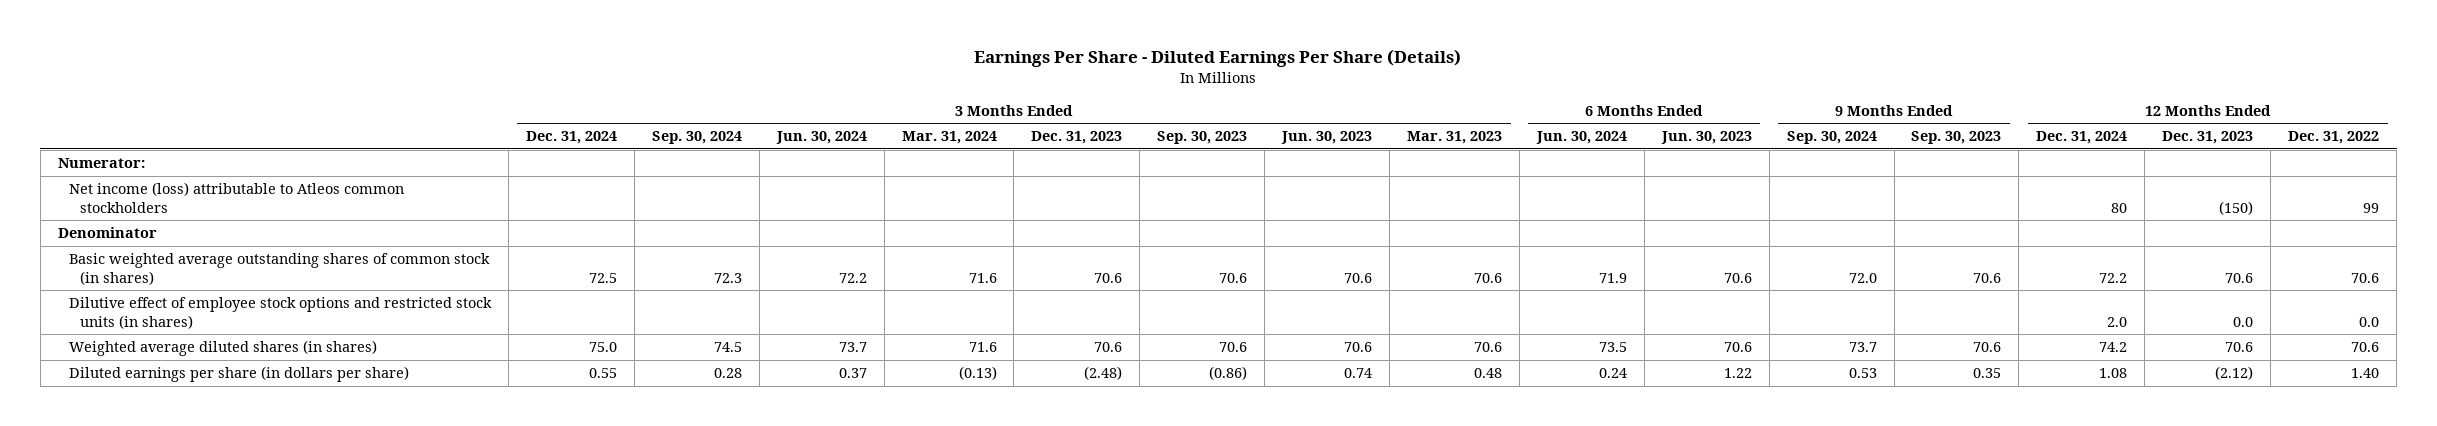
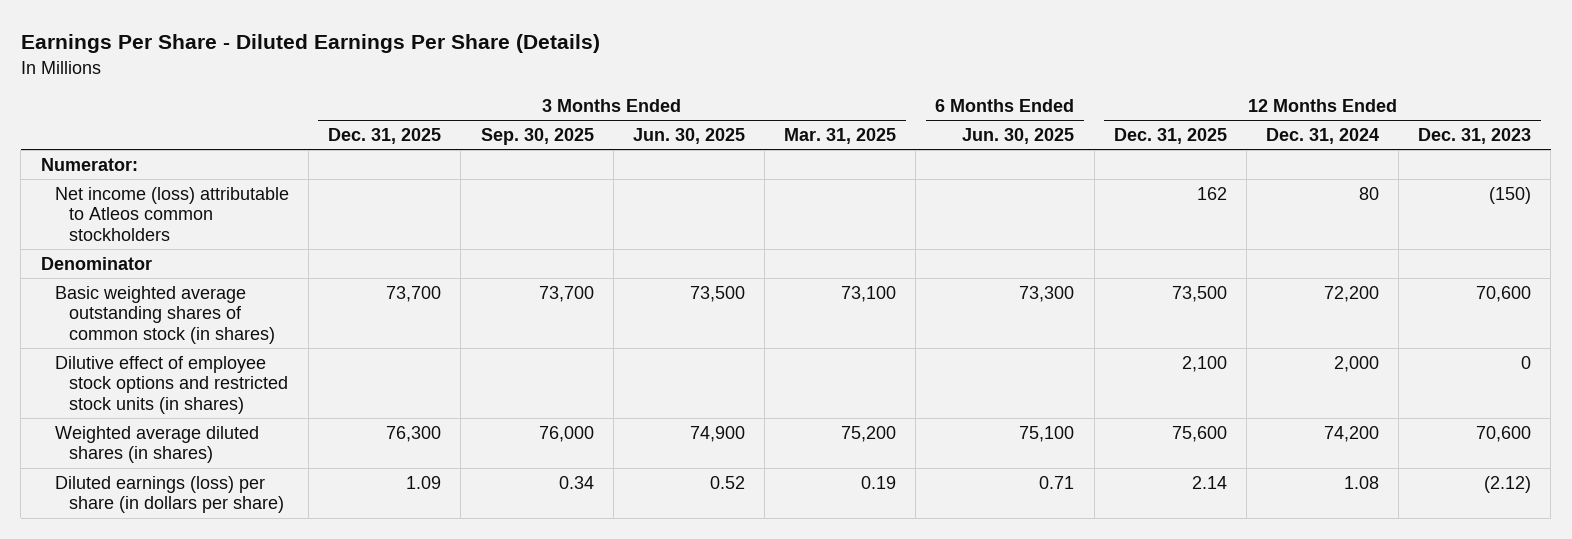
- | 3 Months Ended Dec. 31, 2024 | 3 Months Ended Sep. 30, 2024 | 3 Months Ended Jun. 30, 2024 | 3 Months Ended Mar. 31, 2024 | 3 Months Ended Dec. 31, 2023 | 3 Months Ended Sep. 30, 2023 | 3 Months Ended Jun. 30, 2023 | 3 Months Ended Mar. 31, 2023 | 6 Months Ended Jun. 30, 2024 | 6 Months Ended Jun. 30, 2023 | 9 Months Ended Sep. 30, 2024 | 9 Months Ended Sep. 30, 2023 | 12 Months Ended Dec. 31, 2024 | 12 Months Ended Dec. 31, 2023 | 12 Months Ended Dec. 31, 2022
+ | 3 Months Ended Dec. 31, 2025 | 3 Months Ended Sep. 30, 2025 | 3 Months Ended Jun. 30, 2025 | 3 Months Ended Mar. 31, 2025 | 6 Months Ended Jun. 30, 2025 | 12 Months Ended Dec. 31, 2025 | 12 Months Ended Dec. 31, 2024 | 12 Months Ended Dec. 31, 2023
- Basic weighted average outstanding shares of common stock (in shares) | 72.5 | 72.3 | 72.2 | 71.6 | 70.6 | 70.6 | 70.6 | 70.6 | 71.9 | 70.6 | 72.0 | 70.6 | 72.2 | 70.6 | 70.6
- Dilutive effect of employee stock options and restricted stock units (in shares) | | | | | | | | | | | | | 2.0 | 0.0 | 0.0
- Weighted average diluted shares (in shares) | 75.0 | 74.5 | 73.7 | 71.6 | 70.6 | 70.6 | 70.6 | 70.6 | 73.5 | 70.6 | 73.7 | 70.6 | 74.2 | 70.6 | 70.6
- Diluted earnings per share (in dollars per share) | 0.55 | 0.28 | 0.37 | (0.13) | (2.48) | (0.86) | 0.74 | 0.48 | 0.24 | 1.22 | 0.53 | 0.35 | 1.08 | (2.12) | 1.40
+ Basic weighted average outstanding shares of common stock (in shares) | 73,700 | 73,700 | 73,500 | 73,100 | 73,300 | 73,500 | 72,200 | 70,600
+ Dilutive effect of employee stock options and restricted stock units (in shares) | | | | | | 2,100 | 2,000 | 0
+ Weighted average diluted shares (in shares) | 76,300 | 76,000 | 74,900 | 75,200 | 75,100 | 75,600 | 74,200 | 70,600
+ Diluted earnings (loss) per share (in dollars per share) | 1.09 | 0.34 | 0.52 | 0.19 | 0.71 | 2.14 | 1.08 | (2.12)

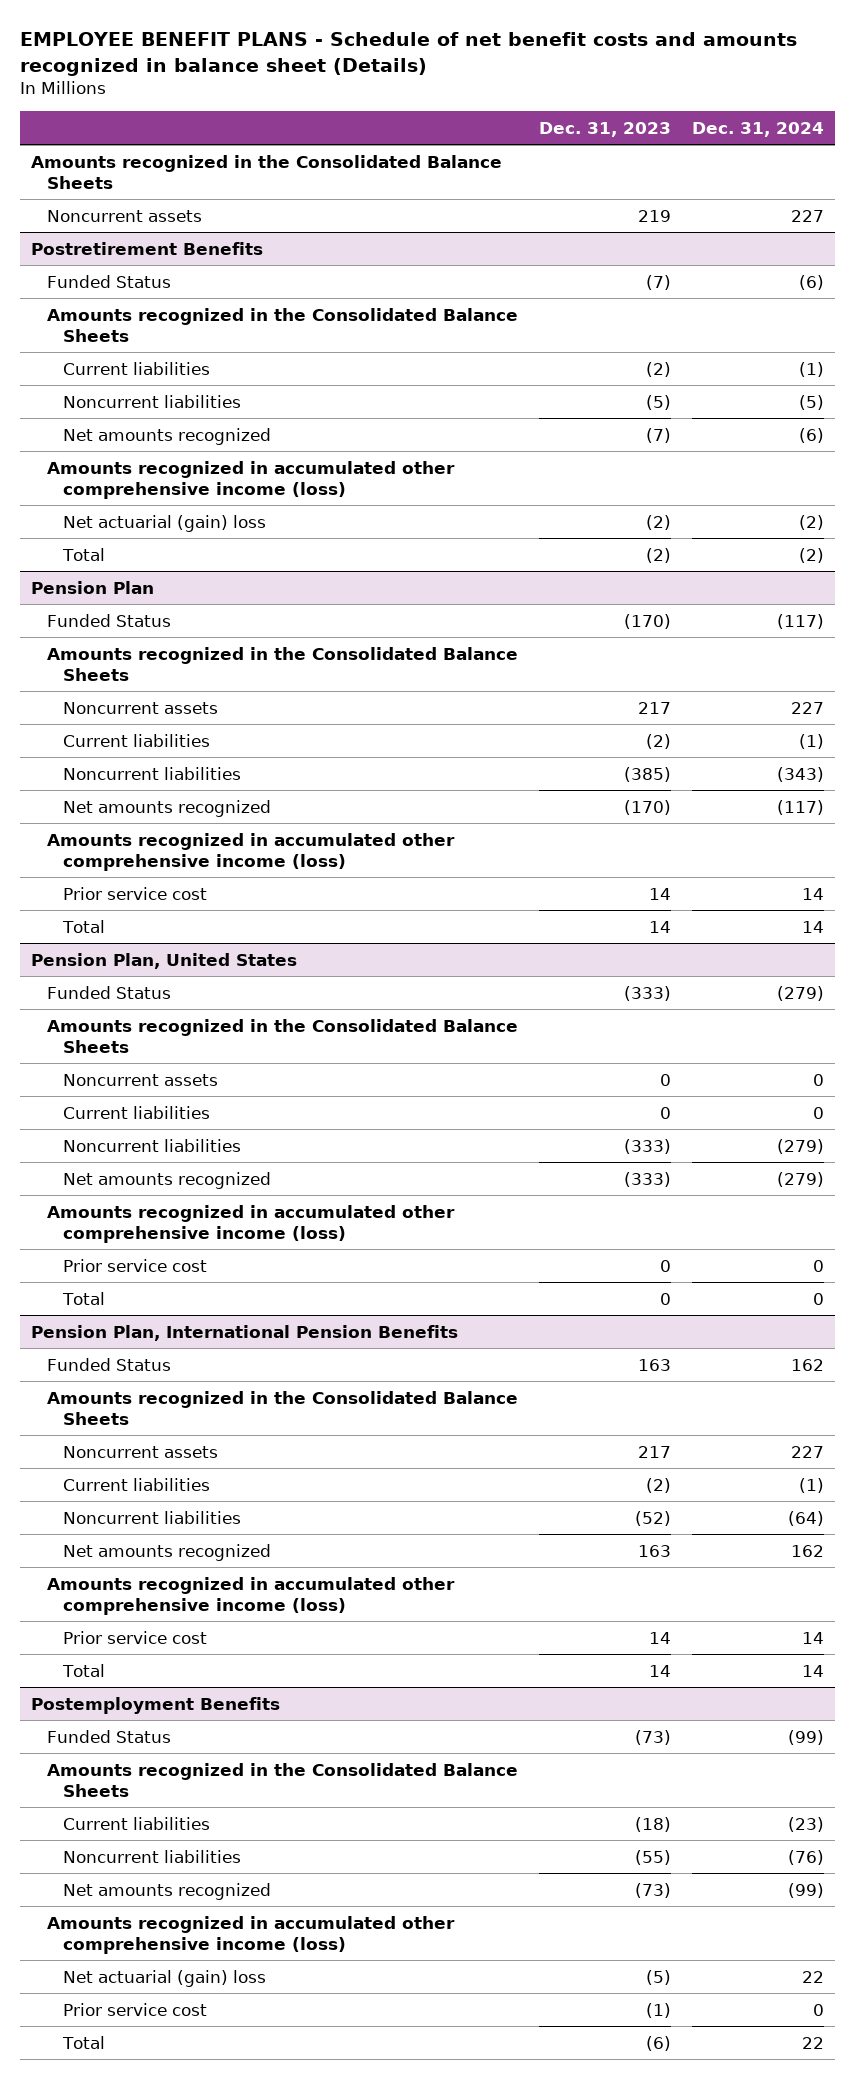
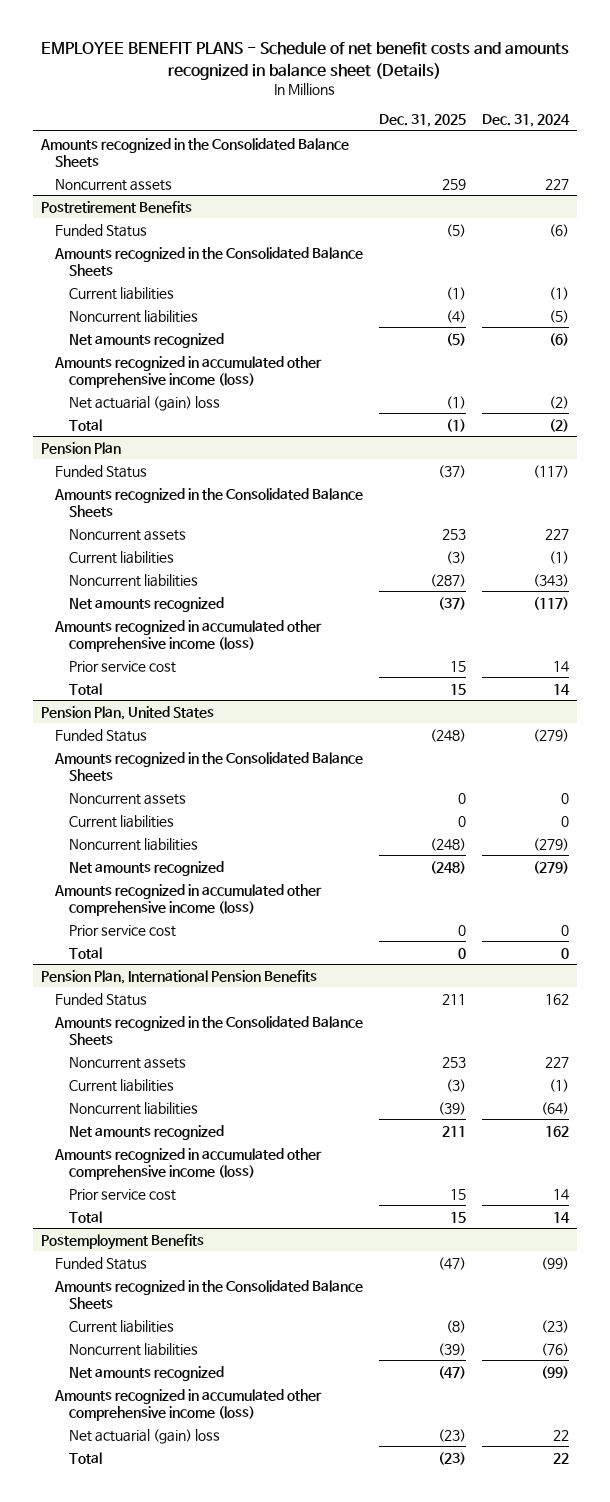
- | Dec. 31, 2023 | Dec. 31, 2024
+ | Dec. 31, 2025 | Dec. 31, 2024
@ Postemployment Benefits
- Prior service cost | (1) | 0

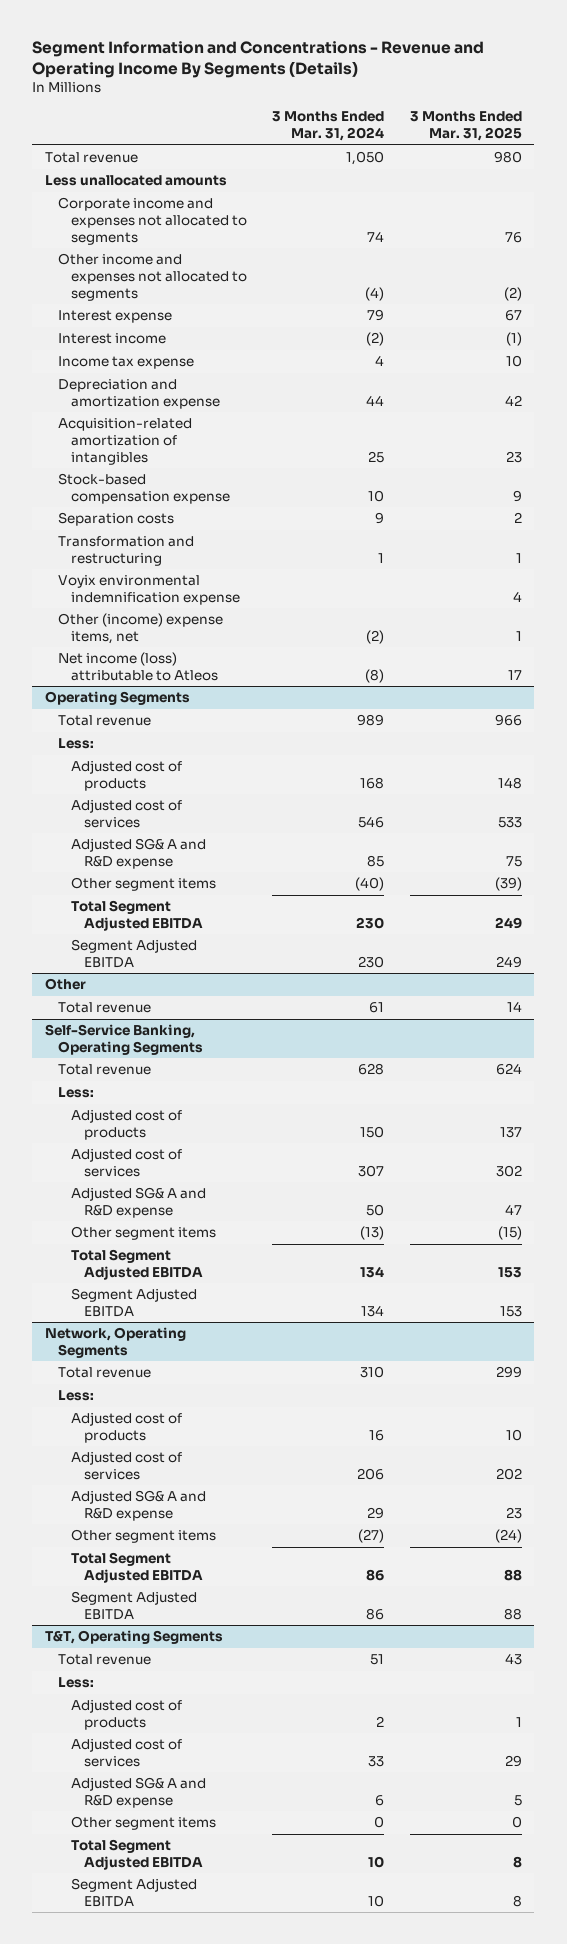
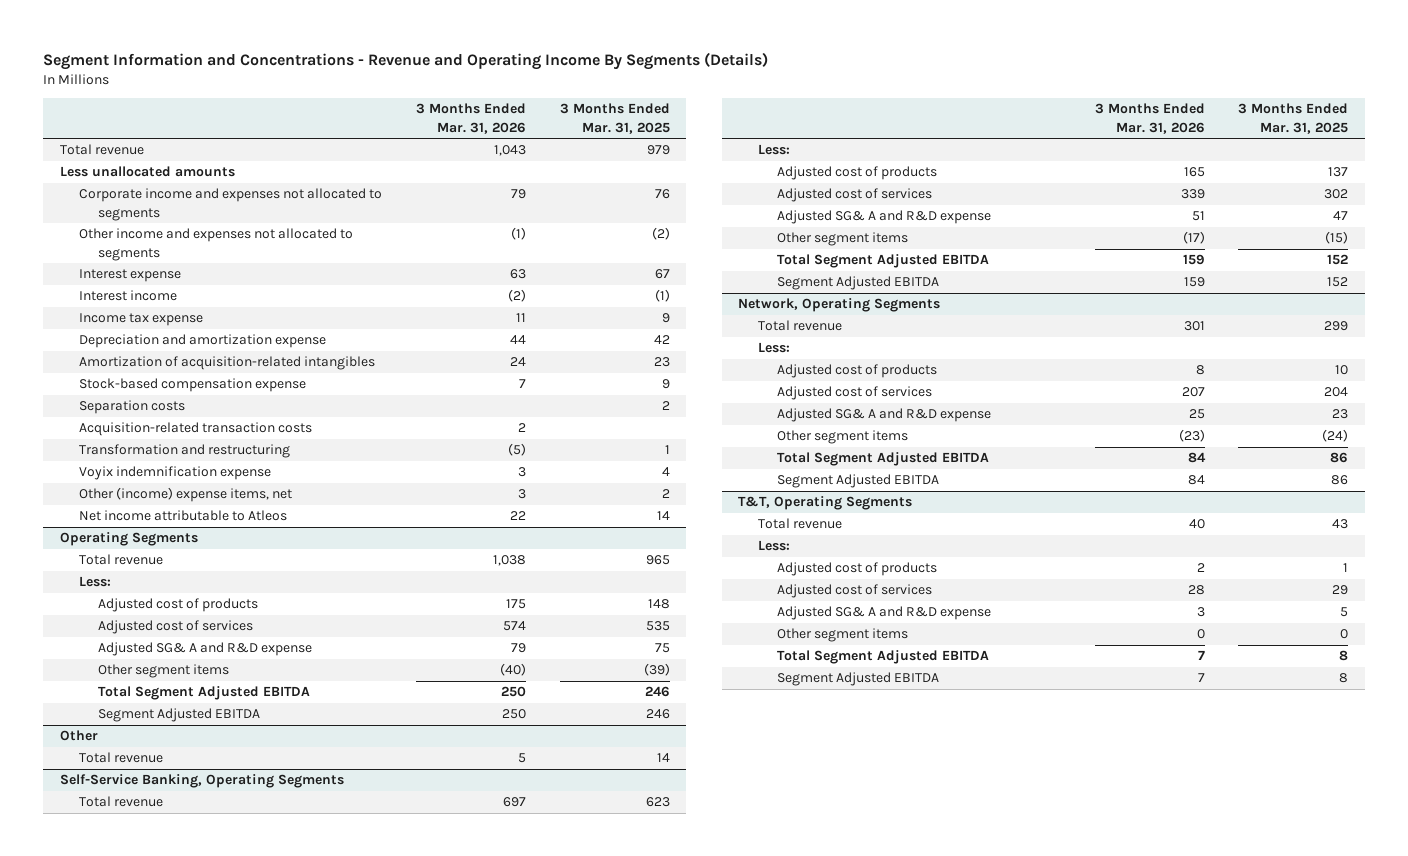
- | 3 Months Ended Mar. 31, 2024 | 3 Months Ended Mar. 31, 2025
+ | 3 Months Ended Mar. 31, 2026 | 3 Months Ended Mar. 31, 2025
- Total revenue | 1,050 | 980
+ Total revenue | 1,043 | 979
- Income tax expense | 4 | 10
+ Income tax expense | 11 | 9
- Acquisition-related amortization of intangibles | 25 | 23
+ Amortization of acquisition-related intangibles | 24 | 23
+ Acquisition-related transaction costs | 2 |
- Voyix environmental indemnification expense | | 4
- Other (income) expense items, net | (2) | 1
- Net income (loss) attributable to Atleos | (8) | 17
+ Voyix indemnification expense | 3 | 4
+ Other (income) expense items, net | 3 | 2
+ Net income attributable to Atleos | 22 | 14
@ Operating Segments
- Total revenue | 989 | 966
+ Total revenue | 1,038 | 965
- Adjusted cost of services | 546 | 533
+ Adjusted cost of services | 574 | 535
- Total Segment Adjusted EBITDA | 230 | 249
- Segment Adjusted EBITDA | 230 | 249
+ Total Segment Adjusted EBITDA | 250 | 246
+ Segment Adjusted EBITDA | 250 | 246
@ Self-Service Banking, Operating Segments
- Total revenue | 628 | 624
+ Total revenue | 697 | 623
- Total Segment Adjusted EBITDA | 134 | 153
- Segment Adjusted EBITDA | 134 | 153
+ Total Segment Adjusted EBITDA | 159 | 152
+ Segment Adjusted EBITDA | 159 | 152
@ Network, Operating Segments
- Adjusted cost of services | 206 | 202
+ Adjusted cost of services | 207 | 204
- Total Segment Adjusted EBITDA | 86 | 88
- Segment Adjusted EBITDA | 86 | 88
+ Total Segment Adjusted EBITDA | 84 | 86
+ Segment Adjusted EBITDA | 84 | 86

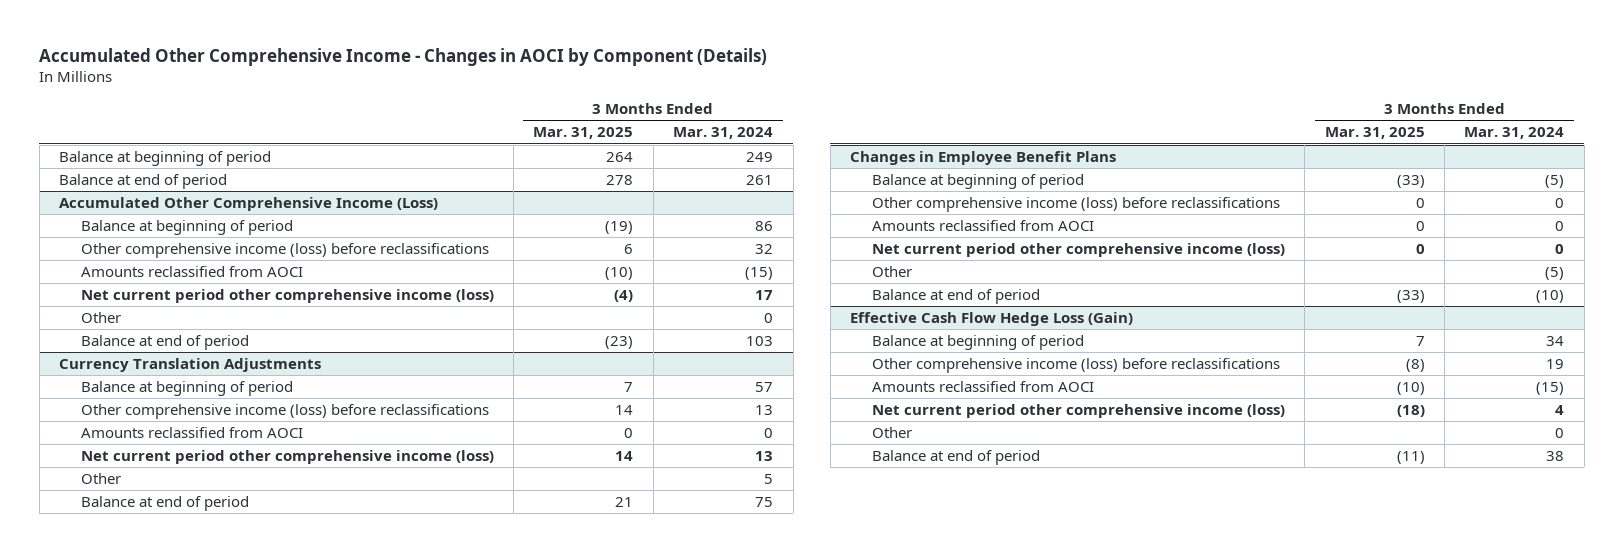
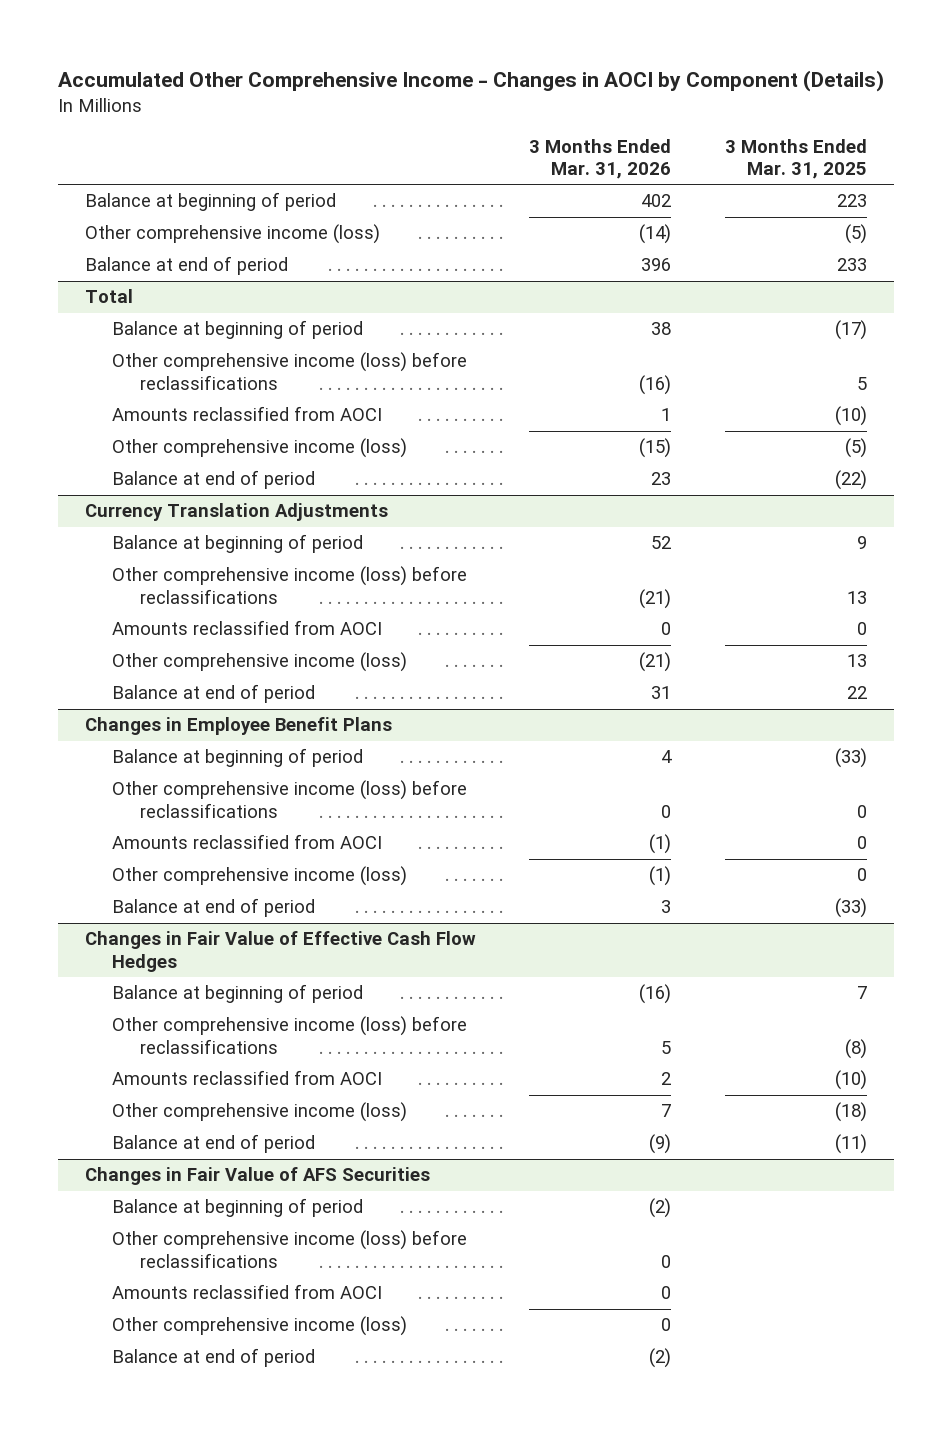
- | 3 Months Ended Mar. 31, 2025 | 3 Months Ended Mar. 31, 2024
+ | 3 Months Ended Mar. 31, 2026 | 3 Months Ended Mar. 31, 2025
- Balance at beginning of period | 264 | 249
- Balance at end of period | 278 | 261
- Accumulated Other Comprehensive Income (Loss)
- Balance at beginning of period | (19) | 86
- Other comprehensive income (loss) before reclassifications | 6 | 32
+ Balance at beginning of period | 402 | 223
+ Other comprehensive income (loss) | (14) | (5)
+ Balance at end of period | 396 | 233
+ Total
+ Balance at beginning of period | 38 | (17)
+ Other comprehensive income (loss) before reclassifications | (16) | 5
- Net current period other comprehensive income (loss) | (4) | 17
- Other | | 0
- Balance at end of period | (23) | 103
+ Other comprehensive income (loss) | (15) | (5)
+ Balance at end of period | 23 | (22)
@ Currency Translation Adjustments
- Balance at beginning of period | 7 | 57
- Other comprehensive income (loss) before reclassifications | 14 | 13
+ Balance at beginning of period | 52 | 9
+ Other comprehensive income (loss) before reclassifications | (21) | 13
- Net current period other comprehensive income (loss) | 14 | 13
- Other | | 5
- Balance at end of period | 21 | 75
+ Other comprehensive income (loss) | (21) | 13
+ Balance at end of period | 31 | 22
@ Changes in Employee Benefit Plans
- Net current period other comprehensive income (loss) | 0 | 0
- Other | | (5)
+ Other comprehensive income (loss) | (1) | 0
- Effective Cash Flow Hedge Loss (Gain)
+ Changes in Fair Value of Effective Cash Flow Hedges
- Net current period other comprehensive income (loss) | (18) | 4
- Other | | 0
+ Other comprehensive income (loss) | 7 | (18)
+ Changes in Fair Value of AFS Securities
+ Balance at beginning of period | (2) |
+ Other comprehensive income (loss) before reclassifications | 0 |
+ Amounts reclassified from AOCI | 0 |
+ Other comprehensive income (loss) | 0 |
+ Balance at end of period | (2) |

